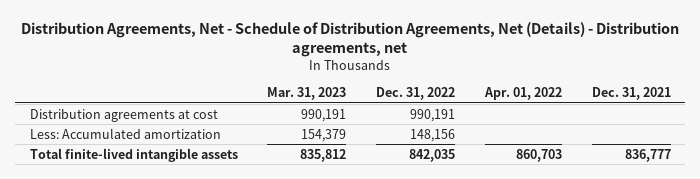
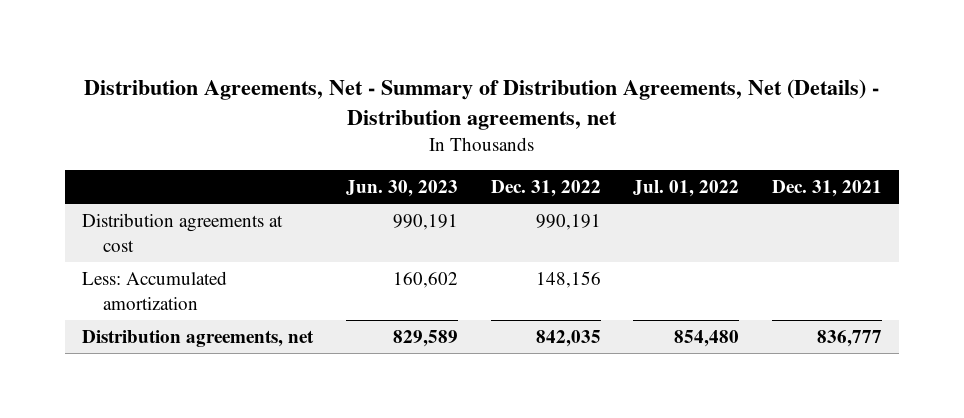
- Distribution Agreements, Net - Schedule of Distribution Agreements, Net (Details) - Distribution agreements, net
+ Distribution Agreements, Net - Summary of Distribution Agreements, Net (Details) - Distribution agreements, net
- | Mar. 31, 2023 | Dec. 31, 2022 | Apr. 01, 2022 | Dec. 31, 2021
+ | Jun. 30, 2023 | Dec. 31, 2022 | Jul. 01, 2022 | Dec. 31, 2021
- Total finite-lived intangible assets | 835,812 | 842,035 | 860,703 | 836,777
+ Distribution agreements, net | 829,589 | 842,035 | 854,480 | 836,777

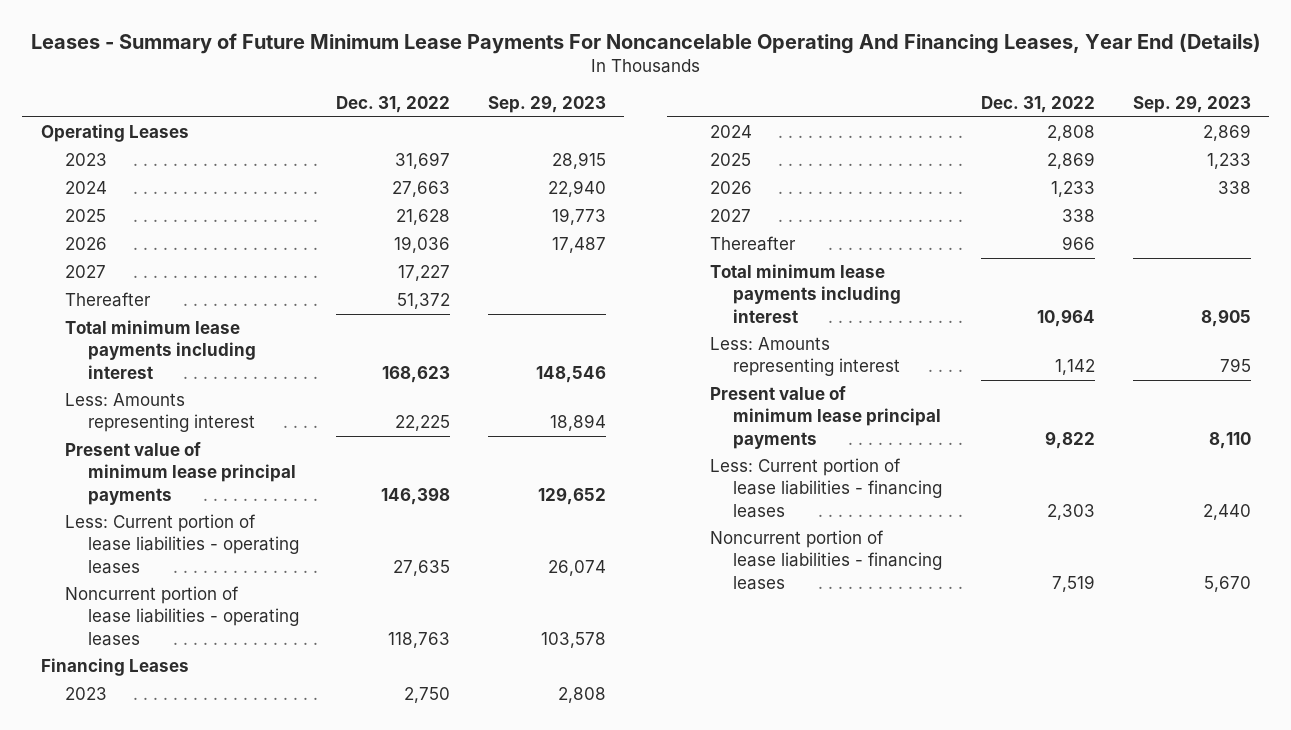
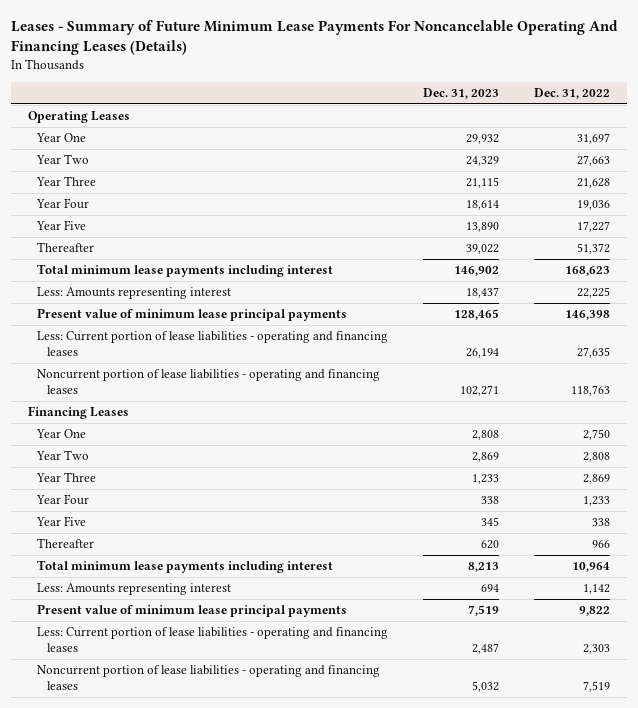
- Leases - Summary of Future Minimum Lease Payments For Noncancelable Operating And Financing Leases, Year End (Details)
+ Leases - Summary of Future Minimum Lease Payments For Noncancelable Operating And Financing Leases (Details)
- | Dec. 31, 2022 | Sep. 29, 2023
+ | Dec. 31, 2023 | Dec. 31, 2022
- 2023 | 31,697 | 28,915
- 2024 | 27,663 | 22,940
- 2025 | 21,628 | 19,773
- 2026 | 19,036 | 17,487
- 2027 | 17,227 |
+ Year One | 29,932 | 31,697
+ Year Two | 24,329 | 27,663
+ Year Three | 21,115 | 21,628
+ Year Four | 18,614 | 19,036
+ Year Five | 13,890 | 17,227
- Less: Current portion of lease liabilities - operating leases | 27,635 | 26,074
- Noncurrent portion of lease liabilities - operating leases | 118,763 | 103,578
+ Less: Current portion of lease liabilities - operating and financing leases | 26,194 | 27,635
+ Noncurrent portion of lease liabilities - operating and financing leases | 102,271 | 118,763
- 2023 | 2,750 | 2,808
- 2024 | 2,808 | 2,869
- 2025 | 2,869 | 1,233
- 2026 | 1,233 | 338
- 2027 | 338 |
+ Year One | 2,808 | 2,750
+ Year Two | 2,869 | 2,808
+ Year Three | 1,233 | 2,869
+ Year Four | 338 | 1,233
+ Year Five | 345 | 338
- Less: Current portion of lease liabilities - financing leases | 2,303 | 2,440
- Noncurrent portion of lease liabilities - financing leases | 7,519 | 5,670
+ Less: Current portion of lease liabilities - operating and financing leases | 2,487 | 2,303
+ Noncurrent portion of lease liabilities - operating and financing leases | 5,032 | 7,519

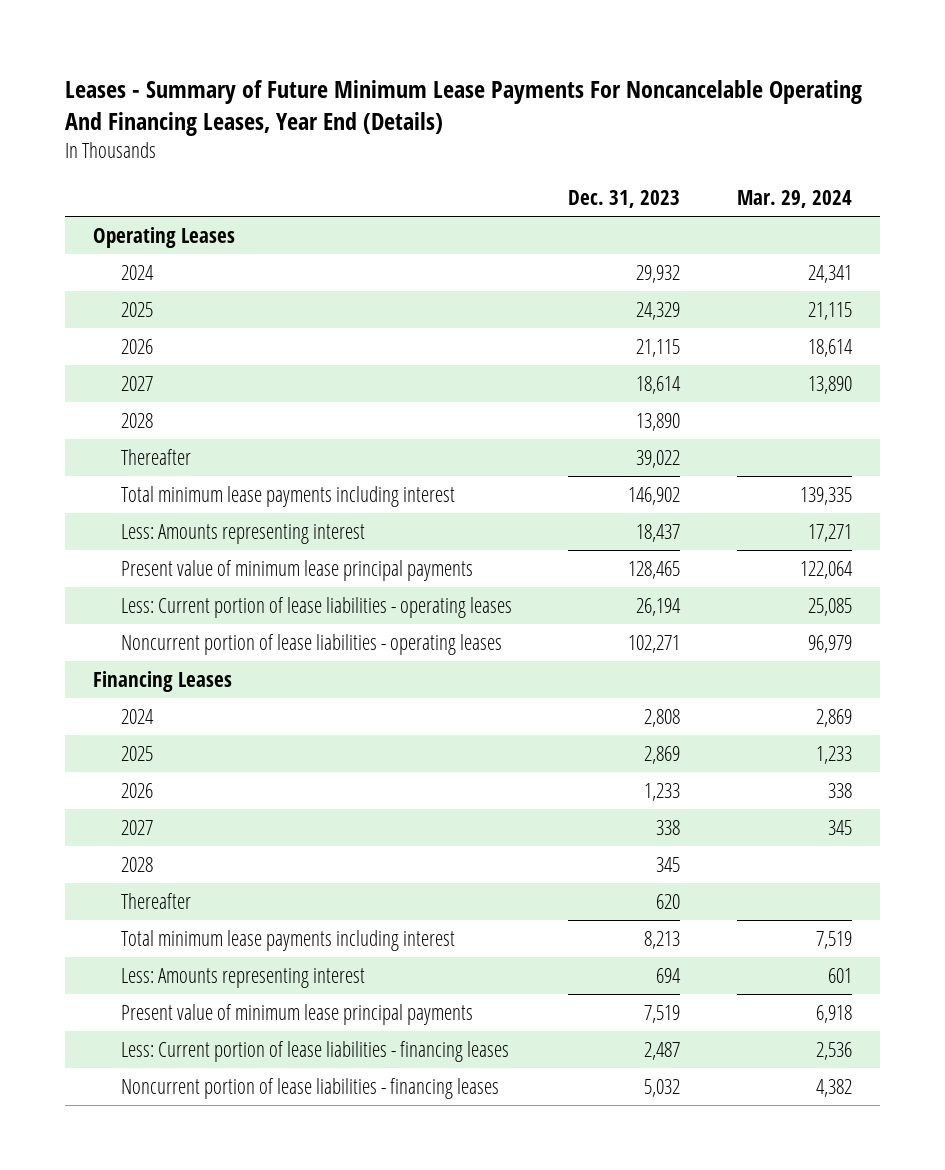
- Leases - Summary of Future Minimum Lease Payments For Noncancelable Operating And Financing Leases (Details)
+ Leases - Summary of Future Minimum Lease Payments For Noncancelable Operating And Financing Leases, Year End (Details)
- | Dec. 31, 2023 | Dec. 31, 2022
+ | Dec. 31, 2023 | Mar. 29, 2024
- Year One | 29,932 | 31,697
- Year Two | 24,329 | 27,663
- Year Three | 21,115 | 21,628
- Year Four | 18,614 | 19,036
- Year Five | 13,890 | 17,227
+ 2024 | 29,932 | 24,341
+ 2025 | 24,329 | 21,115
+ 2026 | 21,115 | 18,614
+ 2027 | 18,614 | 13,890
+ 2028 | 13,890 |
- Less: Current portion of lease liabilities - operating and financing leases | 26,194 | 27,635
- Noncurrent portion of lease liabilities - operating and financing leases | 102,271 | 118,763
+ Less: Current portion of lease liabilities - operating leases | 26,194 | 25,085
+ Noncurrent portion of lease liabilities - operating leases | 102,271 | 96,979
- Year One | 2,808 | 2,750
- Year Two | 2,869 | 2,808
- Year Three | 1,233 | 2,869
- Year Four | 338 | 1,233
- Year Five | 345 | 338
+ 2024 | 2,808 | 2,869
+ 2025 | 2,869 | 1,233
+ 2026 | 1,233 | 338
+ 2027 | 338 | 345
+ 2028 | 345 |
- Less: Current portion of lease liabilities - operating and financing leases | 2,487 | 2,303
- Noncurrent portion of lease liabilities - operating and financing leases | 5,032 | 7,519
+ Less: Current portion of lease liabilities - financing leases | 2,487 | 2,536
+ Noncurrent portion of lease liabilities - financing leases | 5,032 | 4,382

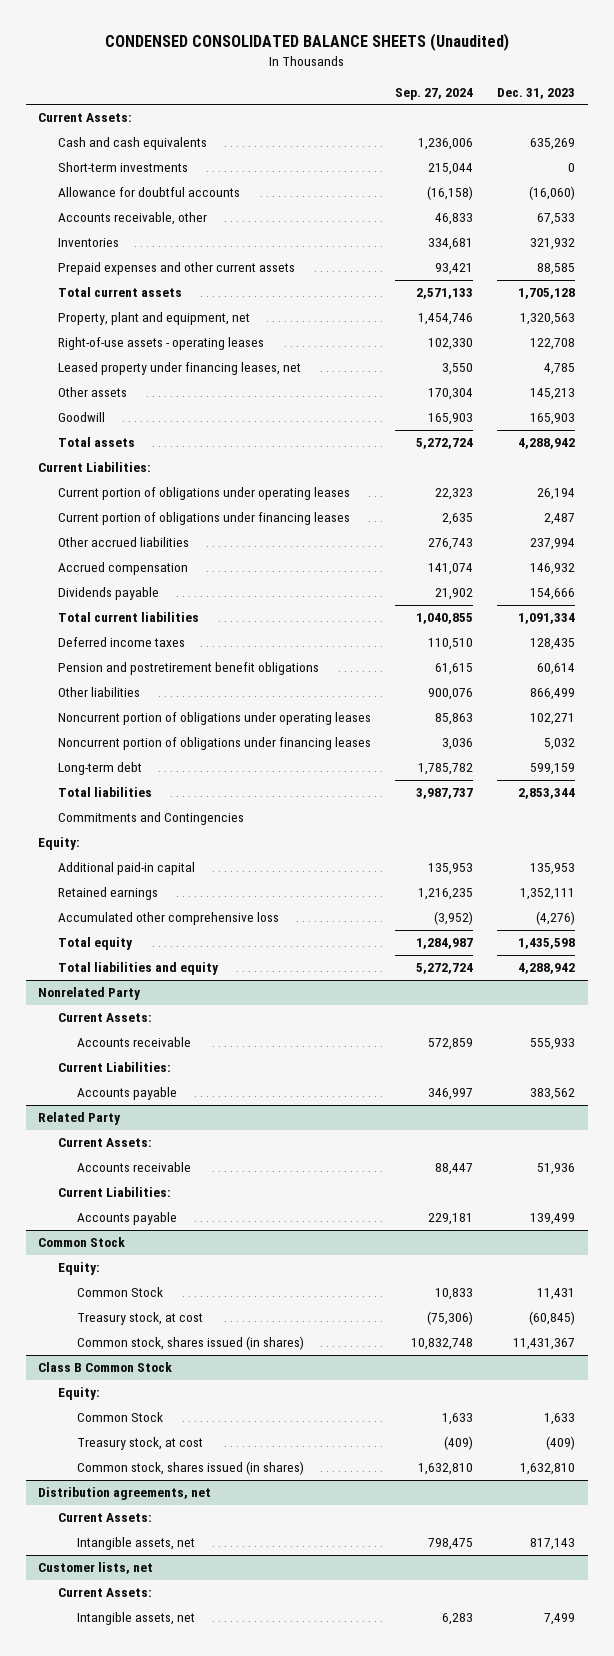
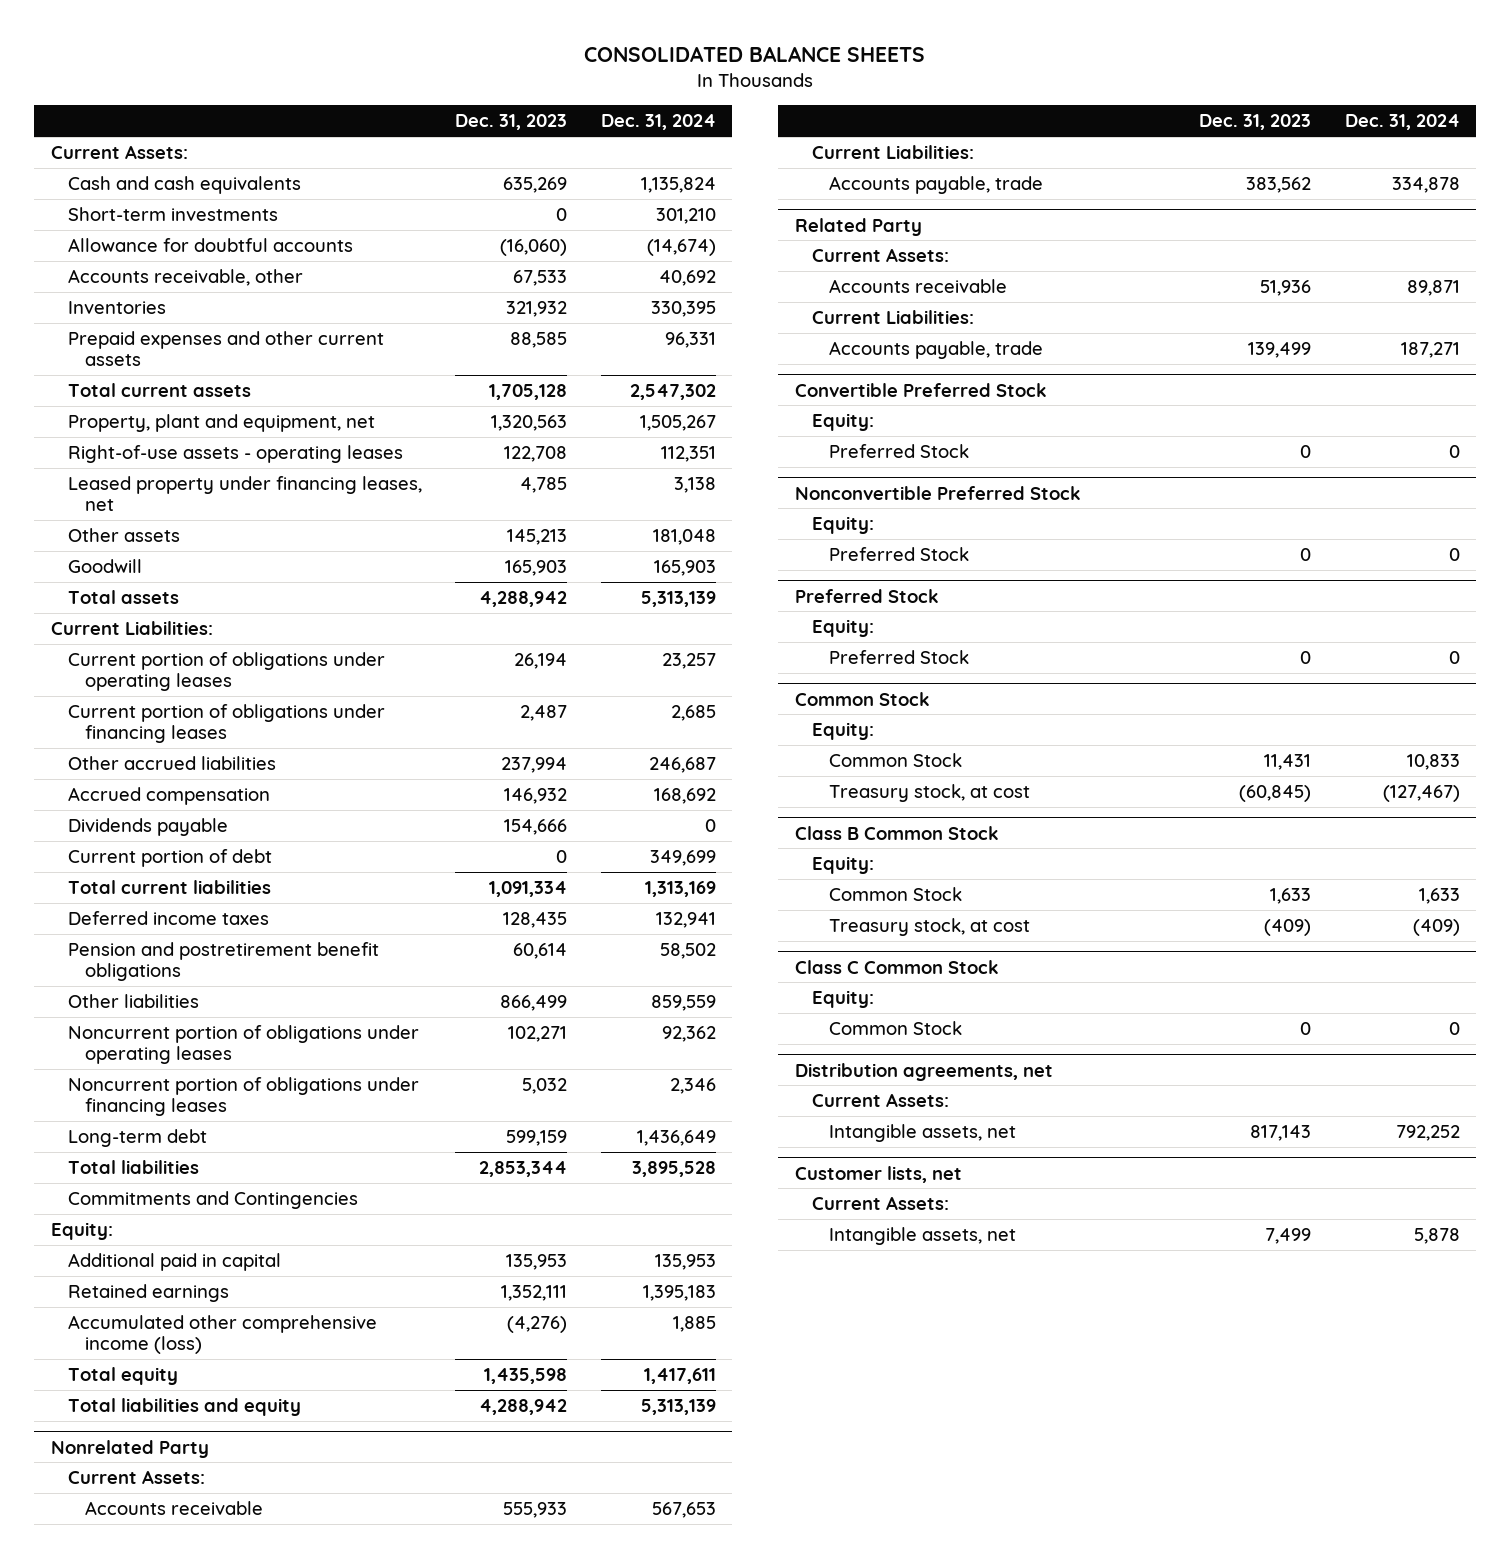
- CONDENSED CONSOLIDATED BALANCE SHEETS (Unaudited)
+ CONSOLIDATED BALANCE SHEETS
- | Sep. 27, 2024 | Dec. 31, 2023
+ | Dec. 31, 2023 | Dec. 31, 2024
+ Current portion of debt | 0 | 349,699
- Additional paid-in capital | 135,953 | 135,953
+ Additional paid in capital | 135,953 | 135,953
- Accumulated other comprehensive loss | (3,952) | (4,276)
+ Accumulated other comprehensive income (loss) | (4,276) | 1,885
@ Nonrelated Party
- Accounts payable | 346,997 | 383,562
+ Accounts payable, trade | 383,562 | 334,878
@ Related Party
- Accounts payable | 229,181 | 139,499
+ Accounts payable, trade | 139,499 | 187,271
+ Convertible Preferred Stock
+ Equity:
+ Preferred Stock | 0 | 0
+ Nonconvertible Preferred Stock
+ Equity:
+ Preferred Stock | 0 | 0
+ Preferred Stock
+ Equity:
+ Preferred Stock | 0 | 0
@ Common Stock
- Common stock, shares issued (in shares) | 10,832,748 | 11,431,367
@ Class B Common Stock
- Common stock, shares issued (in shares) | 1,632,810 | 1,632,810
+ Class C Common Stock
+ Equity:
+ Common Stock | 0 | 0

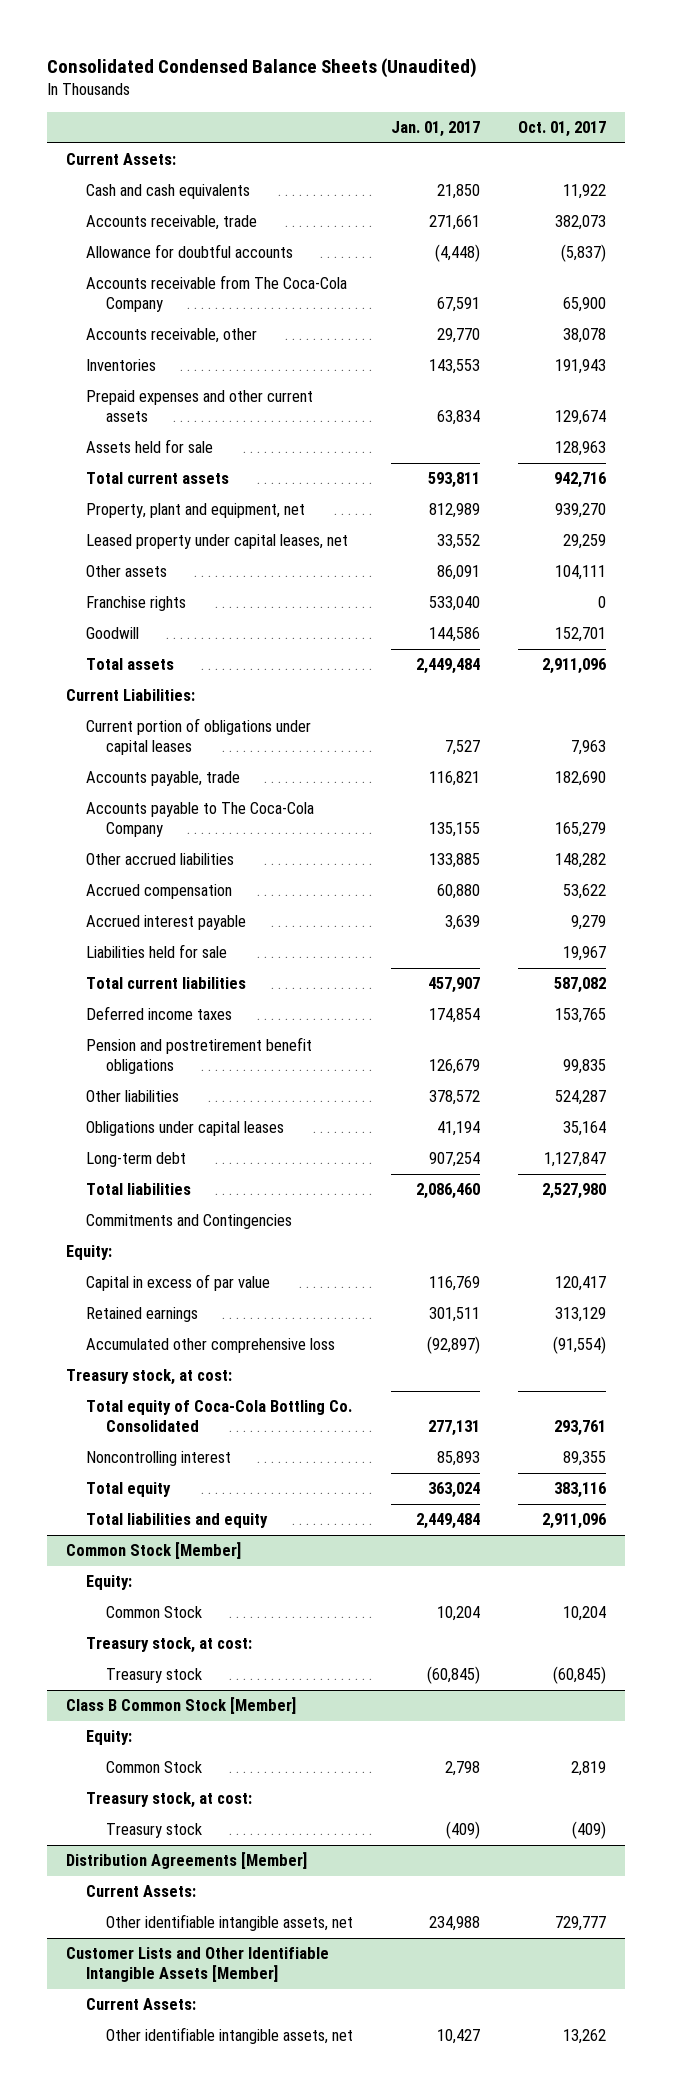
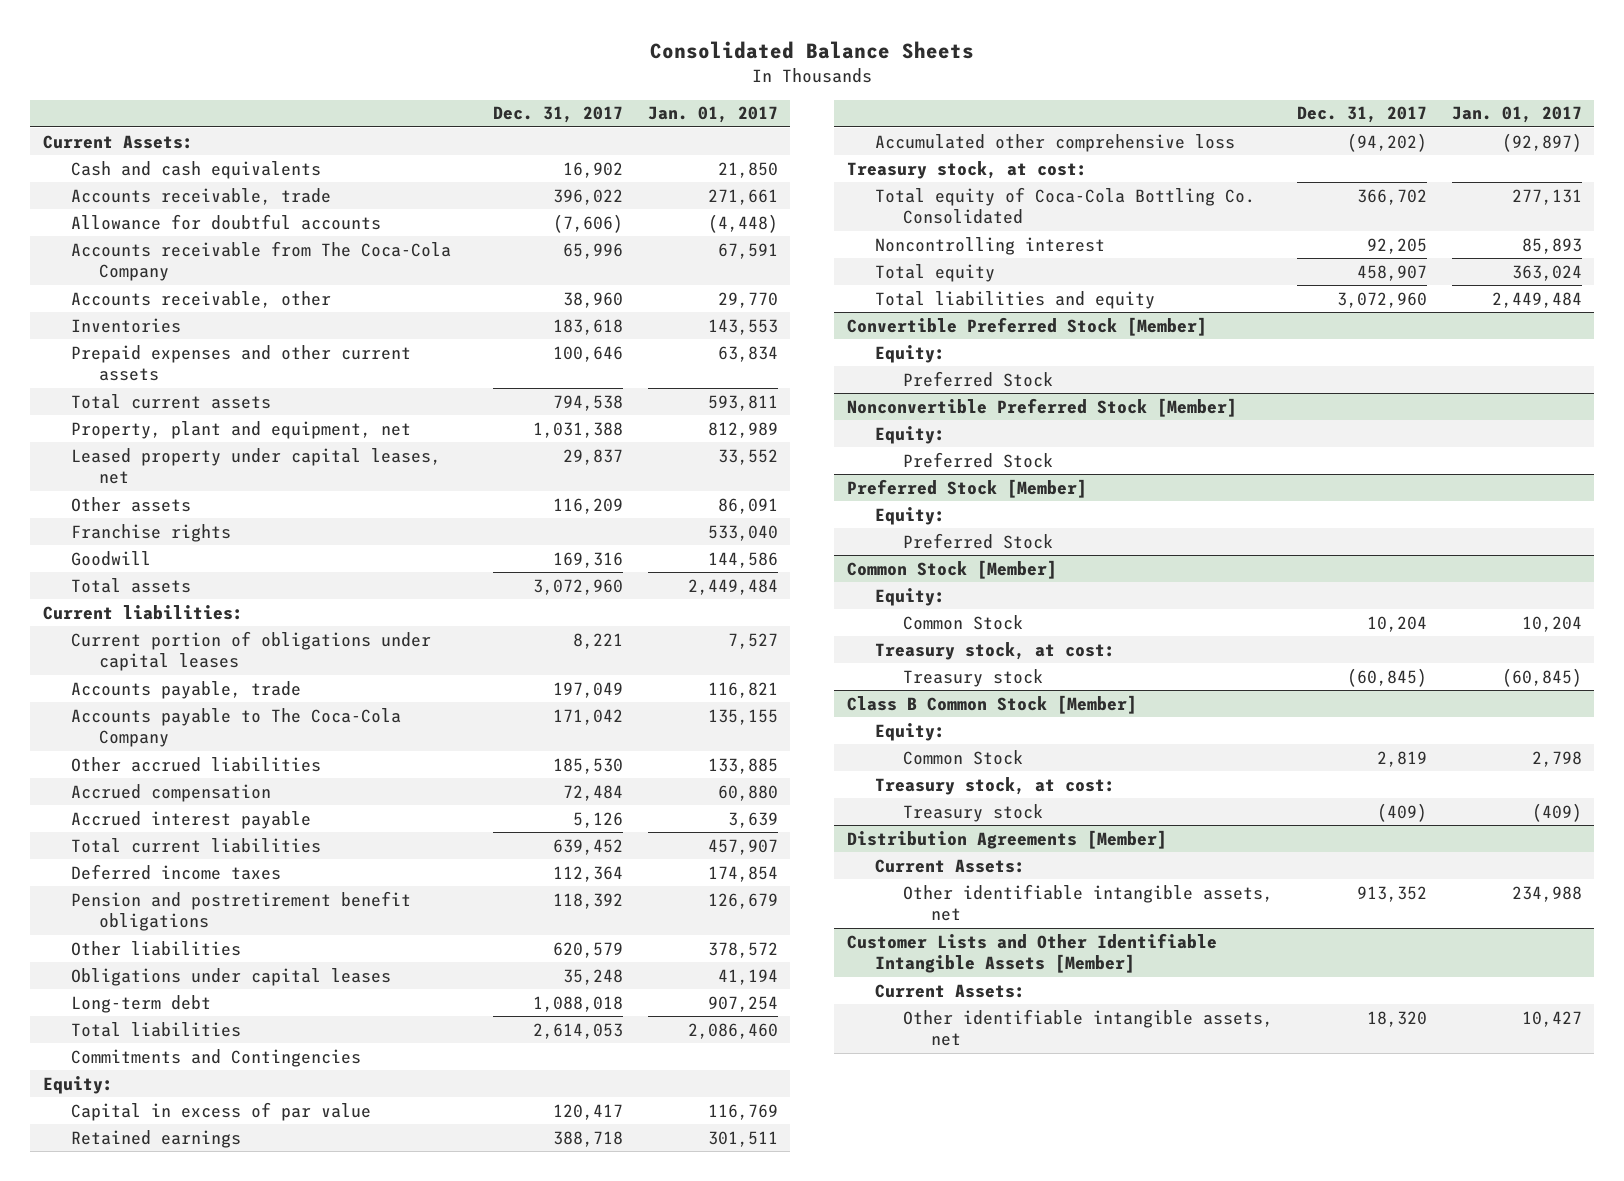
- Consolidated Condensed Balance Sheets (Unaudited)
+ Consolidated Balance Sheets
- | Jan. 01, 2017 | Oct. 01, 2017
+ | Dec. 31, 2017 | Jan. 01, 2017
- Assets held for sale | | 128,963
- Current Liabilities:
+ Current liabilities:
- Liabilities held for sale | | 19,967
+ Convertible Preferred Stock [Member]
+ Equity:
+ Preferred Stock
+ Nonconvertible Preferred Stock [Member]
+ Equity:
+ Preferred Stock
+ Preferred Stock [Member]
+ Equity:
+ Preferred Stock

